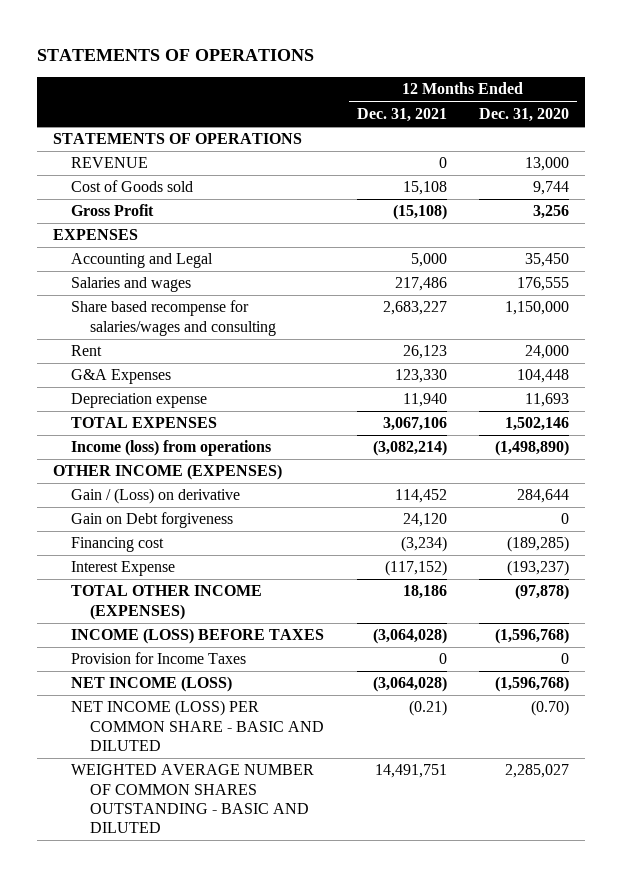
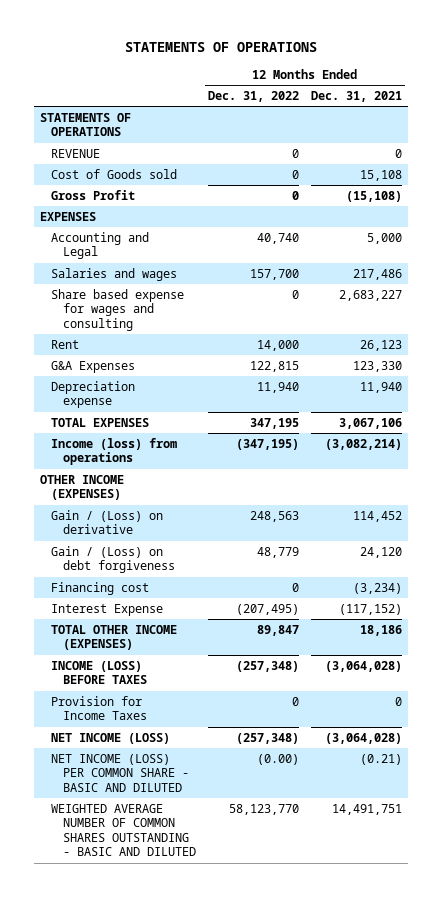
- | 12 Months Ended Dec. 31, 2021 | 12 Months Ended Dec. 31, 2020
+ | 12 Months Ended Dec. 31, 2022 | 12 Months Ended Dec. 31, 2021
- Share based recompense for salaries/wages and consulting | 2,683,227 | 1,150,000
+ Share based expense for wages and consulting | 0 | 2,683,227
- Gain on Debt forgiveness | 24,120 | 0
+ Gain / (Loss) on debt forgiveness | 48,779 | 24,120

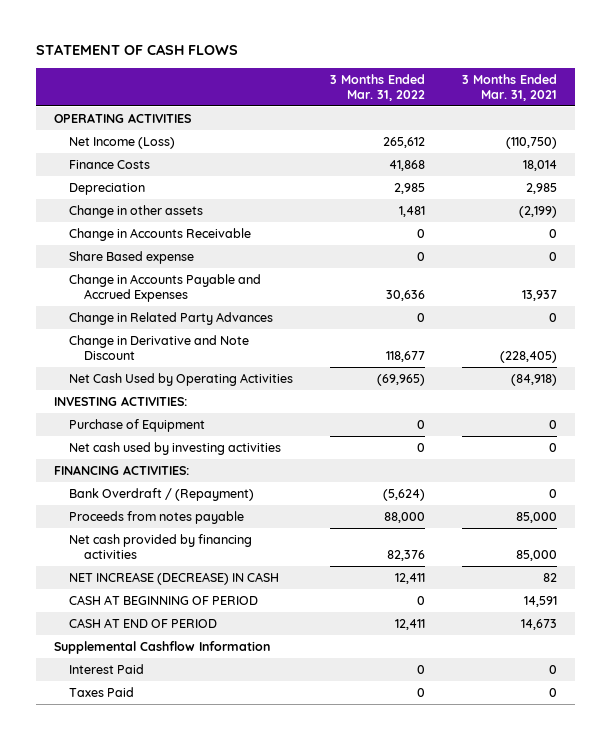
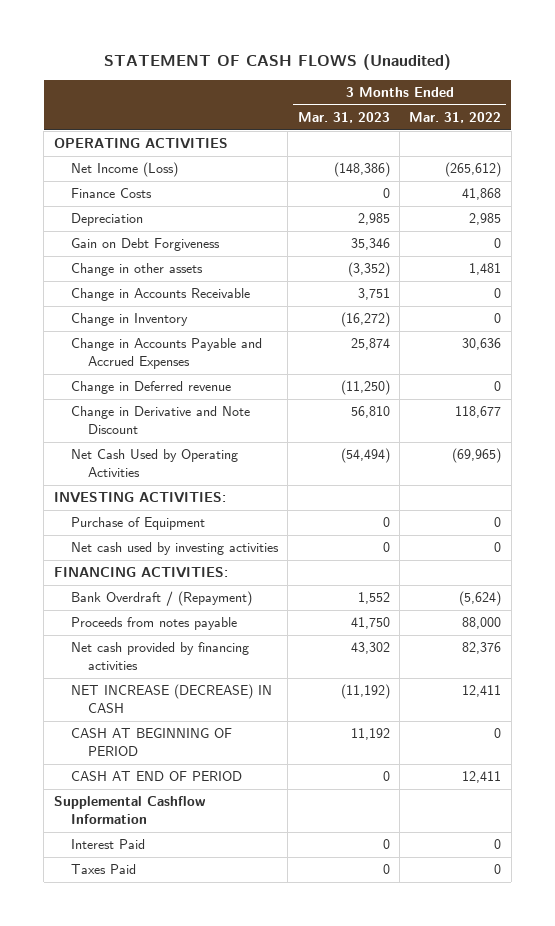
- STATEMENT OF CASH FLOWS
+ STATEMENT OF CASH FLOWS (Unaudited)
- | 3 Months Ended Mar. 31, 2022 | 3 Months Ended Mar. 31, 2021
+ | 3 Months Ended Mar. 31, 2023 | 3 Months Ended Mar. 31, 2022
- Net Income (Loss) | 265,612 | (110,750)
+ Net Income (Loss) | (148,386) | (265,612)
+ Gain on Debt Forgiveness | 35,346 | 0
- Share Based expense | 0 | 0
+ Change in Inventory | (16,272) | 0
- Change in Related Party Advances | 0 | 0
+ Change in Deferred revenue | (11,250) | 0

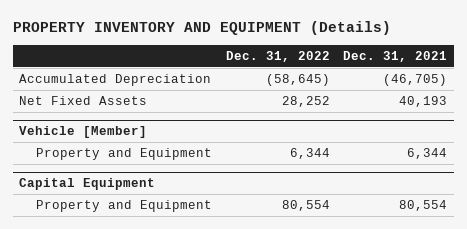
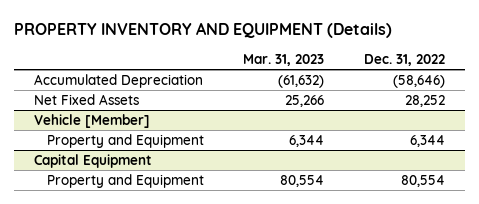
- | Dec. 31, 2022 | Dec. 31, 2021
+ | Mar. 31, 2023 | Dec. 31, 2022
- Accumulated Depreciation | (58,645) | (46,705)
+ Accumulated Depreciation | (61,632) | (58,646)

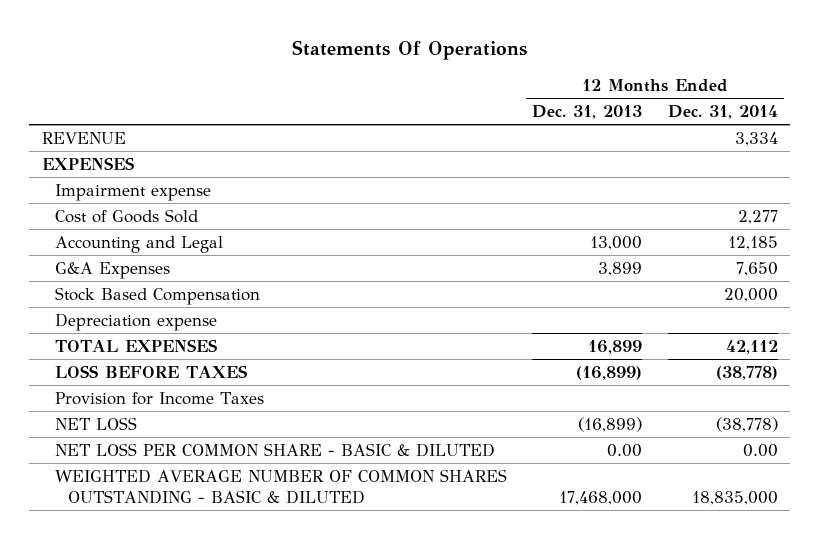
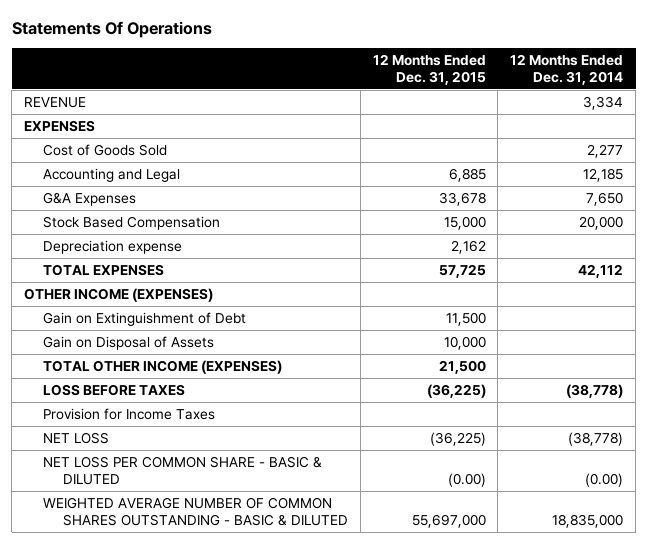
- | 12 Months Ended Dec. 31, 2013 | 12 Months Ended Dec. 31, 2014
+ | 12 Months Ended Dec. 31, 2015 | 12 Months Ended Dec. 31, 2014
- Impairment expense
+ OTHER INCOME (EXPENSES)
+ Gain on Extinguishment of Debt | 11,500 |
+ Gain on Disposal of Assets | 10,000 |
+ TOTAL OTHER INCOME (EXPENSES) | 21,500 |
- NET LOSS PER COMMON SHARE - BASIC & DILUTED | 0.00 | 0.00
+ NET LOSS PER COMMON SHARE - BASIC & DILUTED | (0.00) | (0.00)

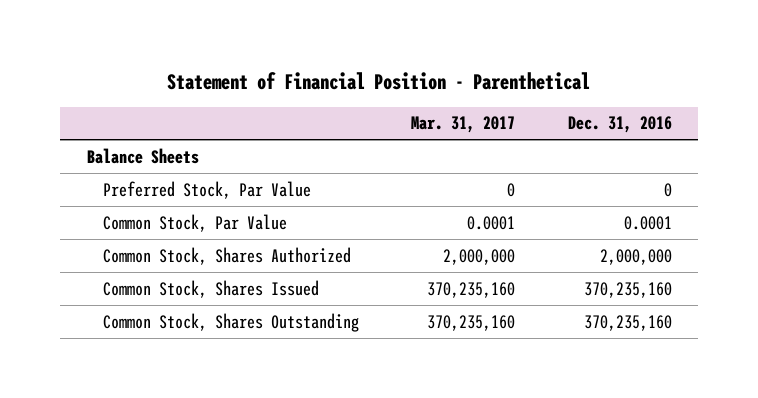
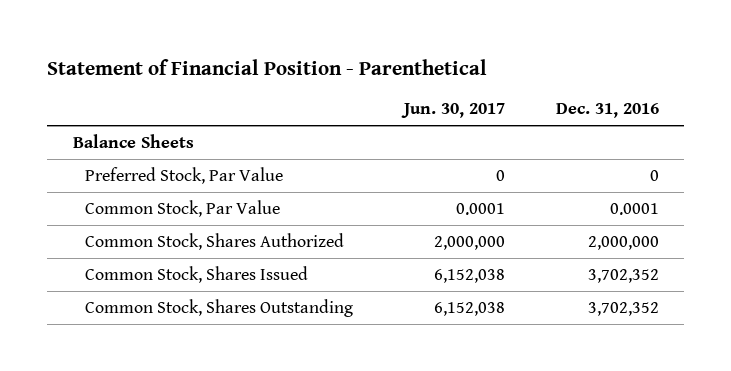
- | Mar. 31, 2017 | Dec. 31, 2016
+ | Jun. 30, 2017 | Dec. 31, 2016
- Common Stock, Shares Issued | 370,235,160 | 370,235,160
- Common Stock, Shares Outstanding | 370,235,160 | 370,235,160
+ Common Stock, Shares Issued | 6,152,038 | 3,702,352
+ Common Stock, Shares Outstanding | 6,152,038 | 3,702,352

